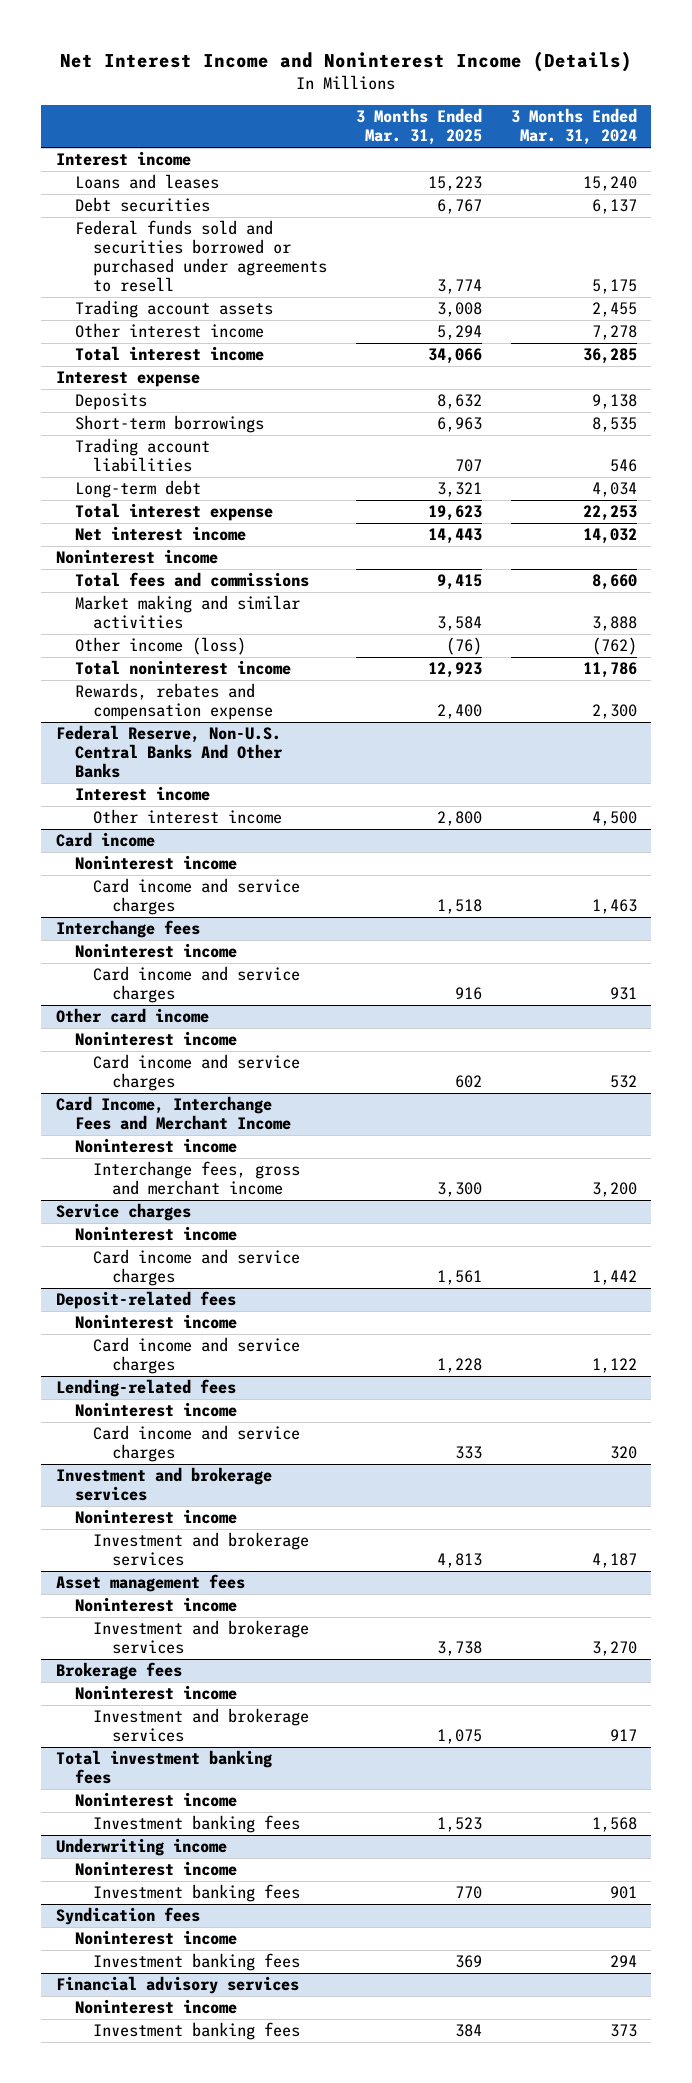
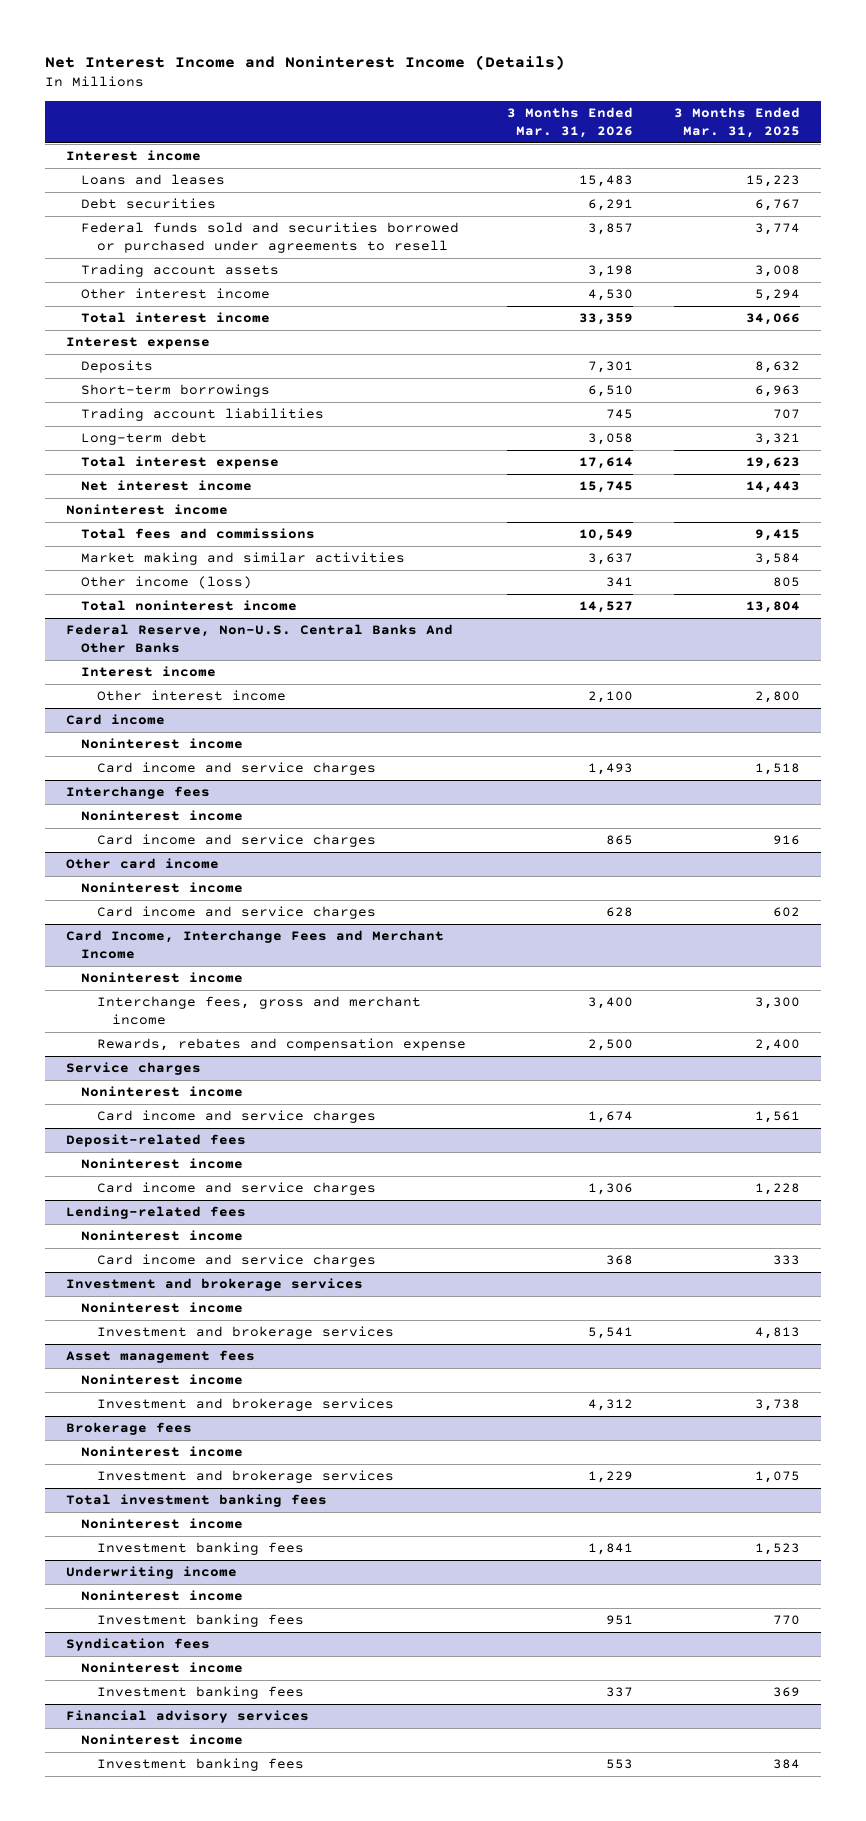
- | 3 Months Ended Mar. 31, 2025 | 3 Months Ended Mar. 31, 2024
+ | 3 Months Ended Mar. 31, 2026 | 3 Months Ended Mar. 31, 2025
- Other income (loss) | (76) | (762)
- Total noninterest income | 12,923 | 11,786
- Rewards, rebates and compensation expense | 2,400 | 2,300
+ Other income (loss) | 341 | 805
+ Total noninterest income | 14,527 | 13,804
@ Card Income, Interchange Fees and Merchant Income
+ Rewards, rebates and compensation expense | 2,500 | 2,400

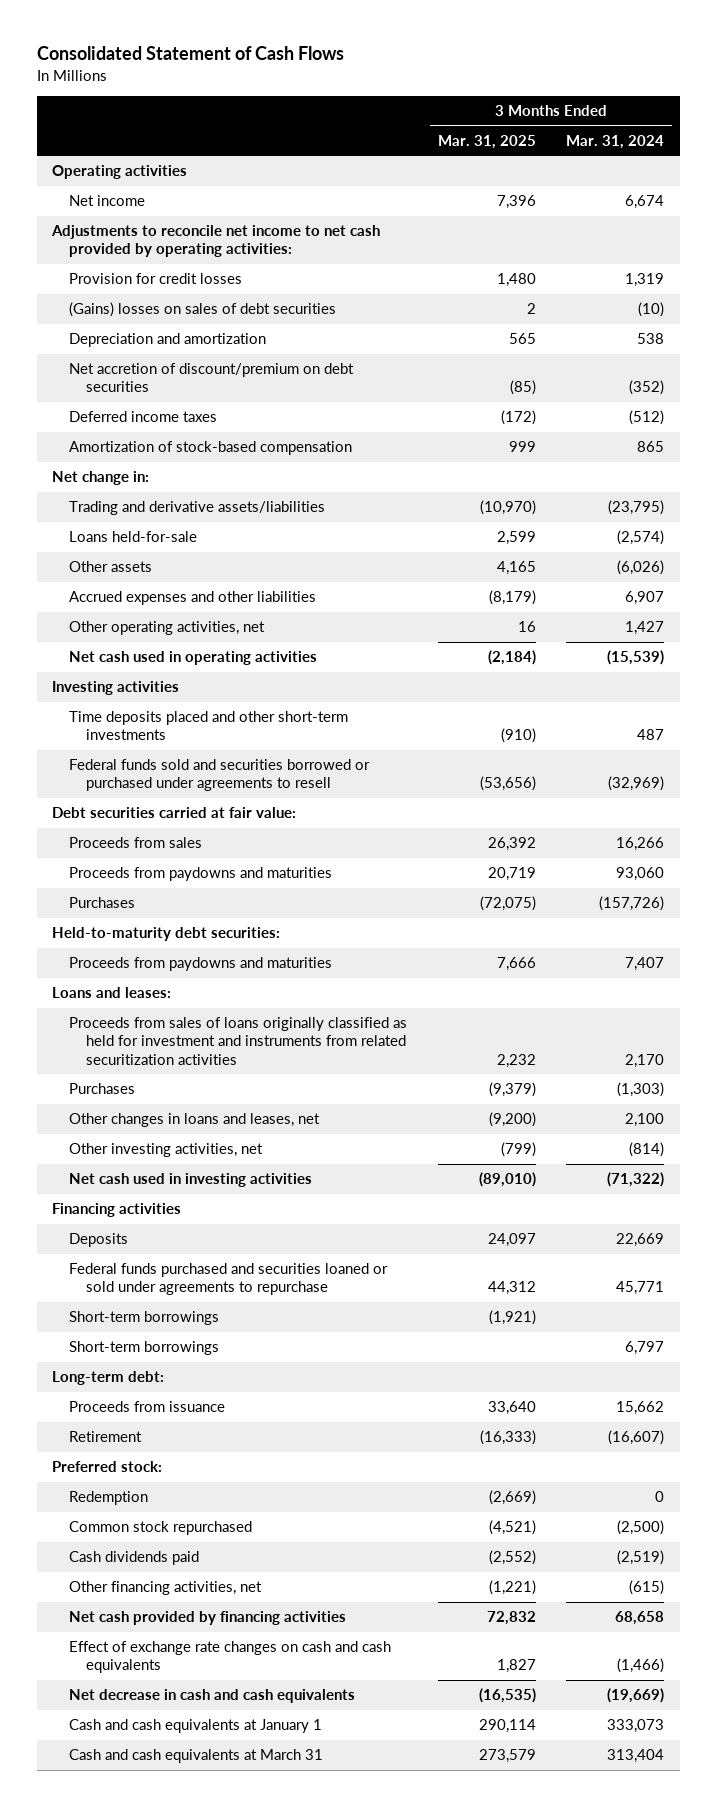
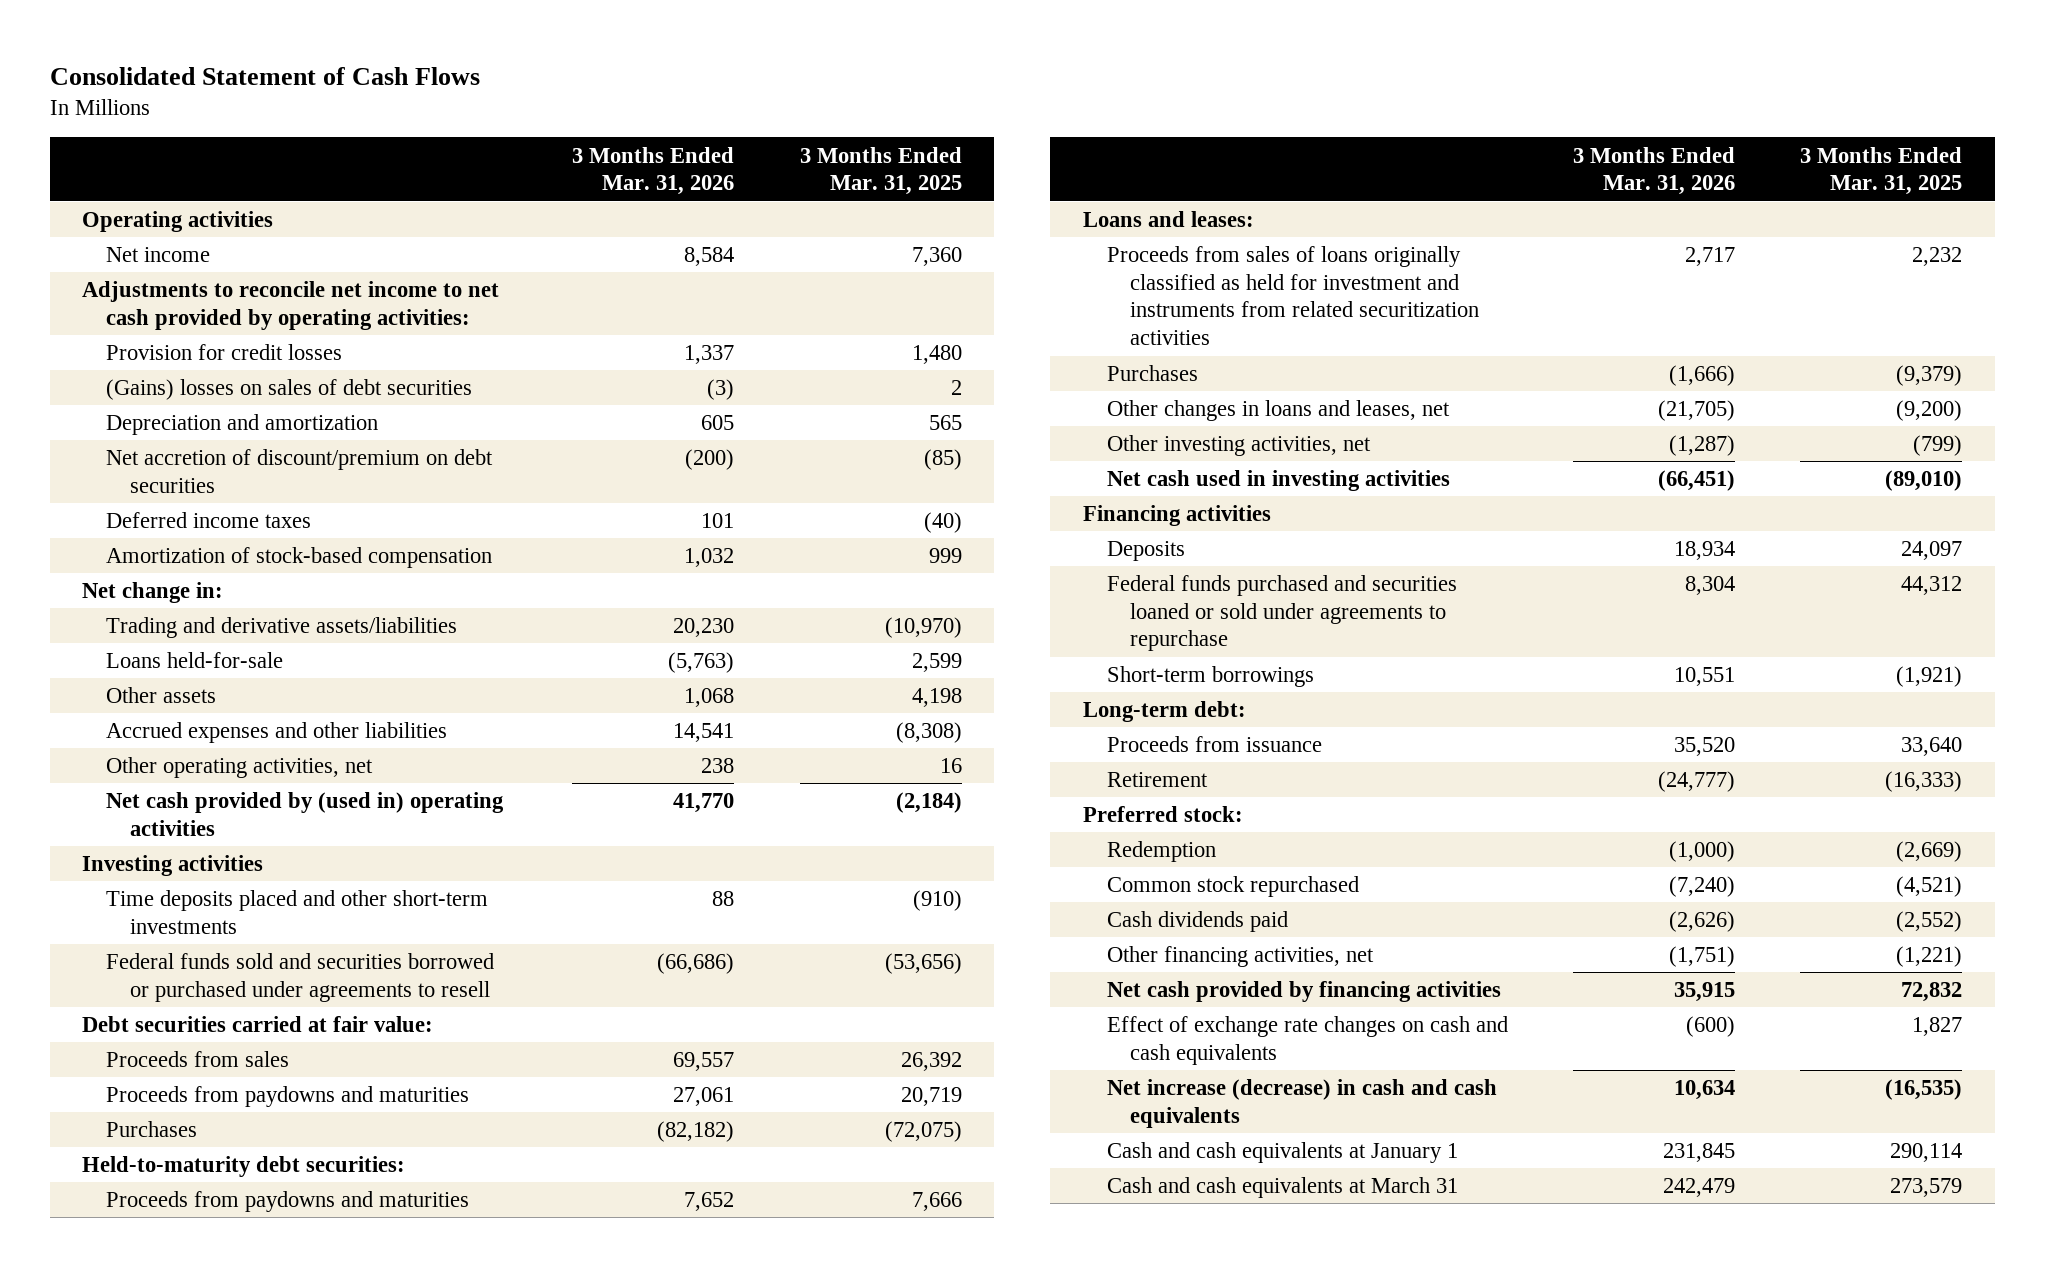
- | 3 Months Ended Mar. 31, 2025 | 3 Months Ended Mar. 31, 2024
+ | 3 Months Ended Mar. 31, 2026 | 3 Months Ended Mar. 31, 2025
- Net income | 7,396 | 6,674
+ Net income | 8,584 | 7,360
- Deferred income taxes | (172) | (512)
+ Deferred income taxes | 101 | (40)
- Other assets | 4,165 | (6,026)
- Accrued expenses and other liabilities | (8,179) | 6,907
+ Other assets | 1,068 | 4,198
+ Accrued expenses and other liabilities | 14,541 | (8,308)
- Net cash used in operating activities | (2,184) | (15,539)
+ Net cash provided by (used in) operating activities | 41,770 | (2,184)
- Short-term borrowings | | 6,797
- Net decrease in cash and cash equivalents | (16,535) | (19,669)
+ Net increase (decrease) in cash and cash equivalents | 10,634 | (16,535)

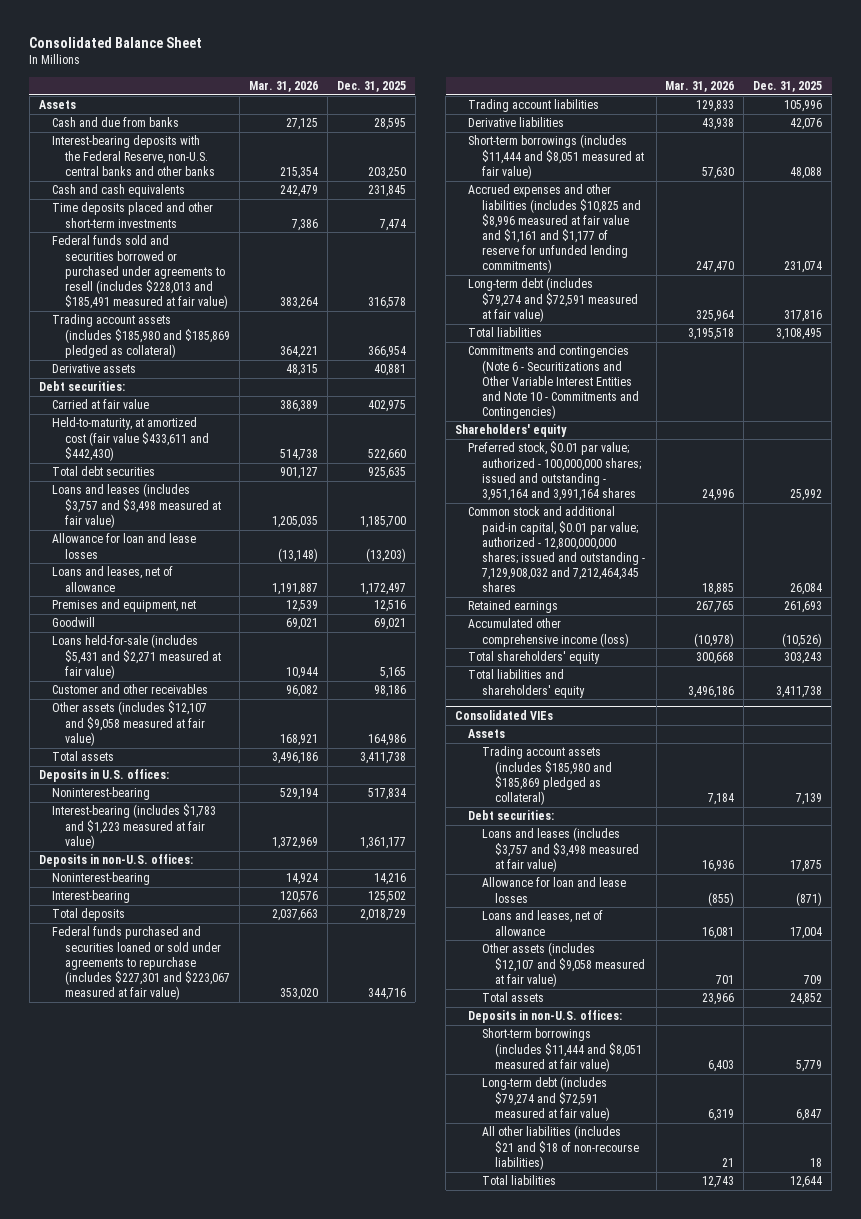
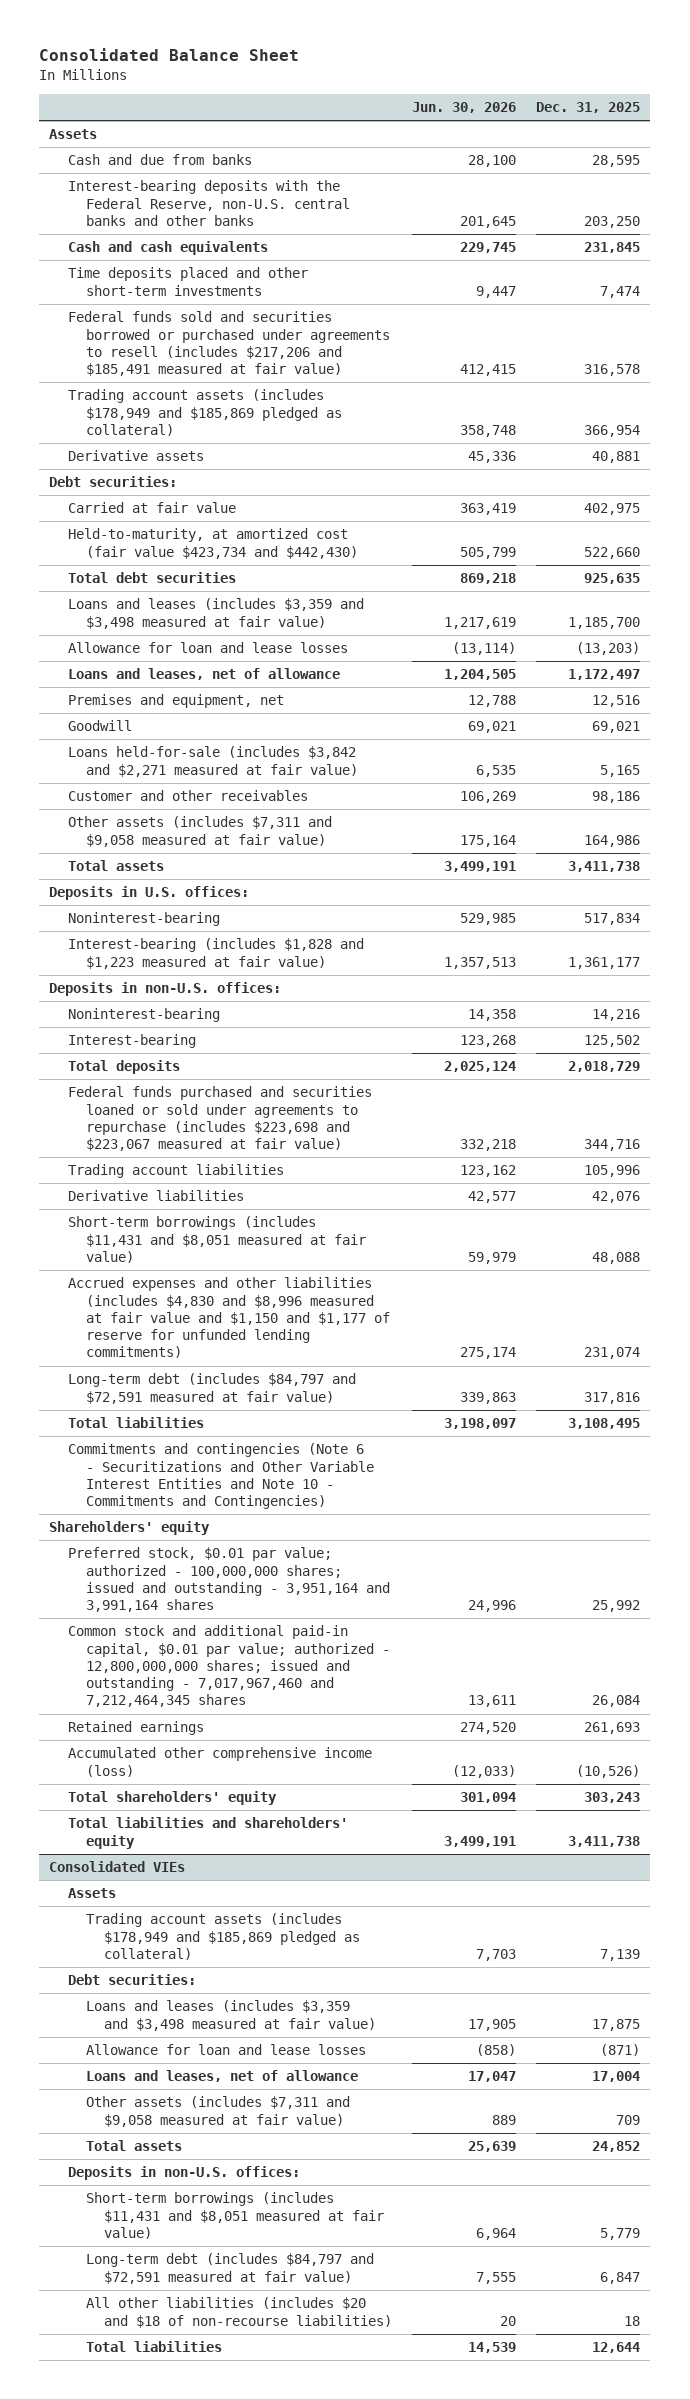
- | Mar. 31, 2026 | Dec. 31, 2025
+ | Jun. 30, 2026 | Dec. 31, 2025
- Federal funds sold and securities borrowed or purchased under agreements to resell (includes $228,013 and $185,491 measured at fair value) | 383,264 | 316,578
- Trading account assets (includes $185,980 and $185,869 pledged as collateral) | 364,221 | 366,954
+ Federal funds sold and securities borrowed or purchased under agreements to resell (includes $217,206 and $185,491 measured at fair value) | 412,415 | 316,578
+ Trading account assets (includes $178,949 and $185,869 pledged as collateral) | 358,748 | 366,954
- Held-to-maturity, at amortized cost (fair value $433,611 and $442,430) | 514,738 | 522,660
+ Held-to-maturity, at amortized cost (fair value $423,734 and $442,430) | 505,799 | 522,660
- Loans and leases (includes $3,757 and $3,498 measured at fair value) | 1,205,035 | 1,185,700
+ Loans and leases (includes $3,359 and $3,498 measured at fair value) | 1,217,619 | 1,185,700
- Loans held-for-sale (includes $5,431 and $2,271 measured at fair value) | 10,944 | 5,165
+ Loans held-for-sale (includes $3,842 and $2,271 measured at fair value) | 6,535 | 5,165
- Other assets (includes $12,107 and $9,058 measured at fair value) | 168,921 | 164,986
+ Other assets (includes $7,311 and $9,058 measured at fair value) | 175,164 | 164,986
- Interest-bearing (includes $1,783 and $1,223 measured at fair value) | 1,372,969 | 1,361,177
+ Interest-bearing (includes $1,828 and $1,223 measured at fair value) | 1,357,513 | 1,361,177
- Federal funds purchased and securities loaned or sold under agreements to repurchase (includes $227,301 and $223,067 measured at fair value) | 353,020 | 344,716
+ Federal funds purchased and securities loaned or sold under agreements to repurchase (includes $223,698 and $223,067 measured at fair value) | 332,218 | 344,716
- Short-term borrowings (includes $11,444 and $8,051 measured at fair value) | 57,630 | 48,088
- Accrued expenses and other liabilities (includes $10,825 and $8,996 measured at fair value and $1,161 and $1,177 of reserve for unfunded lending commitments) | 247,470 | 231,074
- Long-term debt (includes $79,274 and $72,591 measured at fair value) | 325,964 | 317,816
+ Short-term borrowings (includes $11,431 and $8,051 measured at fair value) | 59,979 | 48,088
+ Accrued expenses and other liabilities (includes $4,830 and $8,996 measured at fair value and $1,150 and $1,177 of reserve for unfunded lending commitments) | 275,174 | 231,074
+ Long-term debt (includes $84,797 and $72,591 measured at fair value) | 339,863 | 317,816
- Common stock and additional paid-in capital, $0.01 par value; authorized - 12,800,000,000 shares; issued and outstanding - 7,129,908,032 and 7,212,464,345 shares | 18,885 | 26,084
+ Common stock and additional paid-in capital, $0.01 par value; authorized - 12,800,000,000 shares; issued and outstanding - 7,017,967,460 and 7,212,464,345 shares | 13,611 | 26,084
@ Consolidated VIEs
- Trading account assets (includes $185,980 and $185,869 pledged as collateral) | 7,184 | 7,139
+ Trading account assets (includes $178,949 and $185,869 pledged as collateral) | 7,703 | 7,139
- Loans and leases (includes $3,757 and $3,498 measured at fair value) | 16,936 | 17,875
+ Loans and leases (includes $3,359 and $3,498 measured at fair value) | 17,905 | 17,875
- Other assets (includes $12,107 and $9,058 measured at fair value) | 701 | 709
+ Other assets (includes $7,311 and $9,058 measured at fair value) | 889 | 709
- Short-term borrowings (includes $11,444 and $8,051 measured at fair value) | 6,403 | 5,779
- Long-term debt (includes $79,274 and $72,591 measured at fair value) | 6,319 | 6,847
- All other liabilities (includes $21 and $18 of non-recourse liabilities) | 21 | 18
+ Short-term borrowings (includes $11,431 and $8,051 measured at fair value) | 6,964 | 5,779
+ Long-term debt (includes $84,797 and $72,591 measured at fair value) | 7,555 | 6,847
+ All other liabilities (includes $20 and $18 of non-recourse liabilities) | 20 | 18

